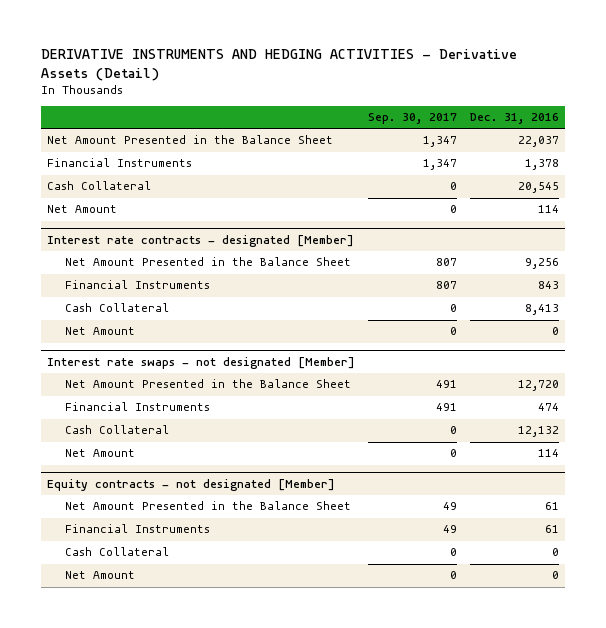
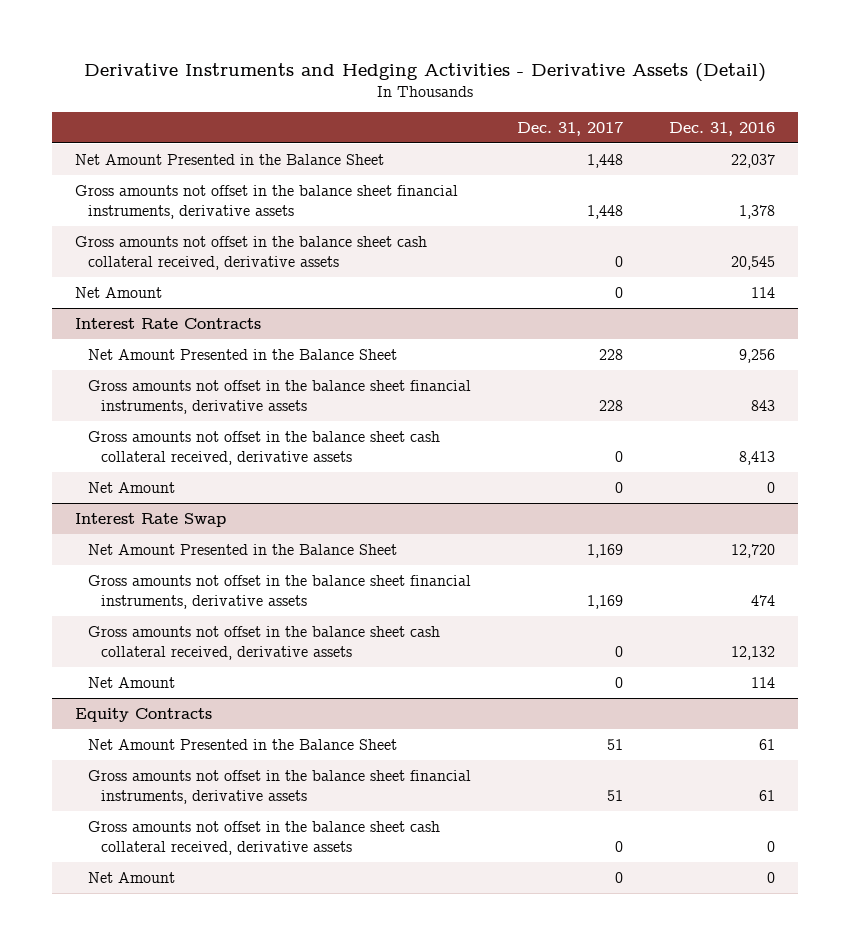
- DERIVATIVE INSTRUMENTS AND HEDGING ACTIVITIES - Derivative Assets (Detail)
+ Derivative Instruments and Hedging Activities - Derivative Assets (Detail)
- | Sep. 30, 2017 | Dec. 31, 2016
+ | Dec. 31, 2017 | Dec. 31, 2016
- Financial Instruments | 1,347 | 1,378
- Cash Collateral | 0 | 20,545
+ Gross amounts not offset in the balance sheet financial instruments, derivative assets | 1,448 | 1,378
+ Gross amounts not offset in the balance sheet cash collateral received, derivative assets | 0 | 20,545
- Interest rate contracts - designated [Member]
+ Interest Rate Contracts
- Financial Instruments | 807 | 843
- Cash Collateral | 0 | 8,413
+ Gross amounts not offset in the balance sheet financial instruments, derivative assets | 228 | 843
+ Gross amounts not offset in the balance sheet cash collateral received, derivative assets | 0 | 8,413
- Interest rate swaps - not designated [Member]
+ Interest Rate Swap
- Financial Instruments | 491 | 474
- Cash Collateral | 0 | 12,132
+ Gross amounts not offset in the balance sheet financial instruments, derivative assets | 1,169 | 474
+ Gross amounts not offset in the balance sheet cash collateral received, derivative assets | 0 | 12,132
- Equity contracts - not designated [Member]
+ Equity Contracts
- Financial Instruments | 49 | 61
- Cash Collateral | 0 | 0
+ Gross amounts not offset in the balance sheet financial instruments, derivative assets | 51 | 61
+ Gross amounts not offset in the balance sheet cash collateral received, derivative assets | 0 | 0

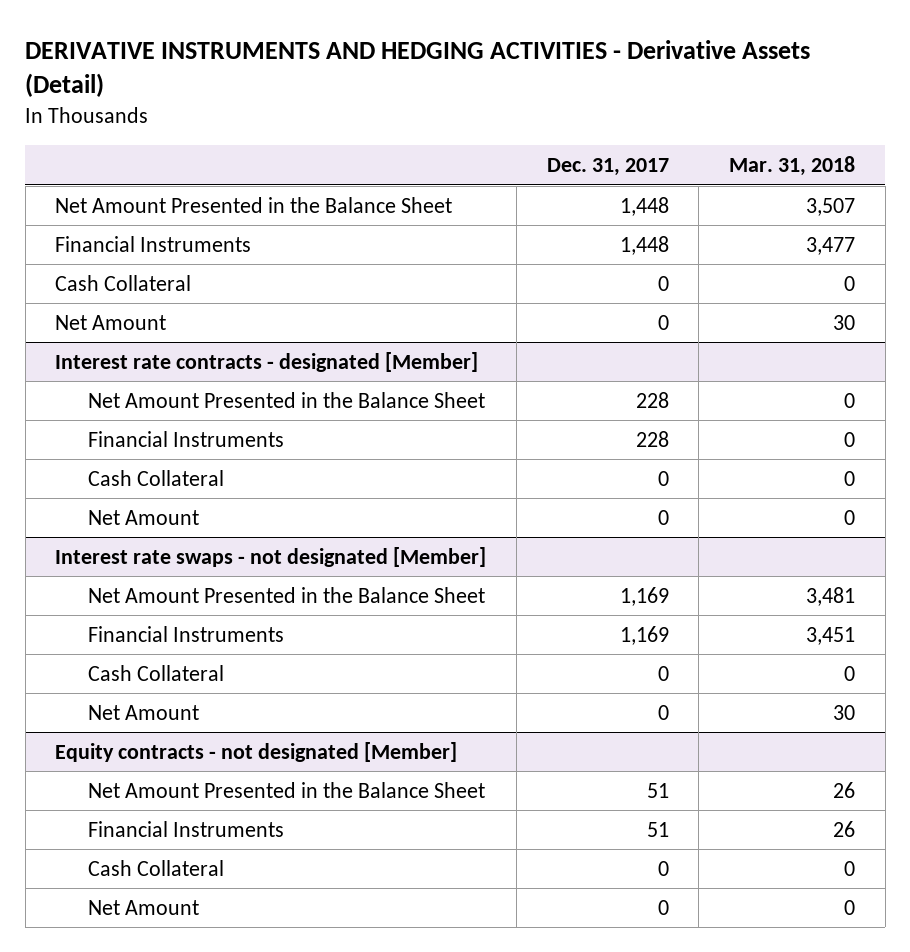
- Derivative Instruments and Hedging Activities - Derivative Assets (Detail)
+ DERIVATIVE INSTRUMENTS AND HEDGING ACTIVITIES - Derivative Assets (Detail)
- | Dec. 31, 2017 | Dec. 31, 2016
+ | Dec. 31, 2017 | Mar. 31, 2018
- Gross amounts not offset in the balance sheet financial instruments, derivative assets | 1,448 | 1,378
- Gross amounts not offset in the balance sheet cash collateral received, derivative assets | 0 | 20,545
+ Financial Instruments | 1,448 | 3,477
+ Cash Collateral | 0 | 0
- Interest Rate Contracts
+ Interest rate contracts - designated [Member]
- Gross amounts not offset in the balance sheet financial instruments, derivative assets | 228 | 843
- Gross amounts not offset in the balance sheet cash collateral received, derivative assets | 0 | 8,413
+ Financial Instruments | 228 | 0
+ Cash Collateral | 0 | 0
- Interest Rate Swap
+ Interest rate swaps - not designated [Member]
- Gross amounts not offset in the balance sheet financial instruments, derivative assets | 1,169 | 474
- Gross amounts not offset in the balance sheet cash collateral received, derivative assets | 0 | 12,132
+ Financial Instruments | 1,169 | 3,451
+ Cash Collateral | 0 | 0
- Equity Contracts
+ Equity contracts - not designated [Member]
- Gross amounts not offset in the balance sheet financial instruments, derivative assets | 51 | 61
- Gross amounts not offset in the balance sheet cash collateral received, derivative assets | 0 | 0
+ Financial Instruments | 51 | 26
+ Cash Collateral | 0 | 0

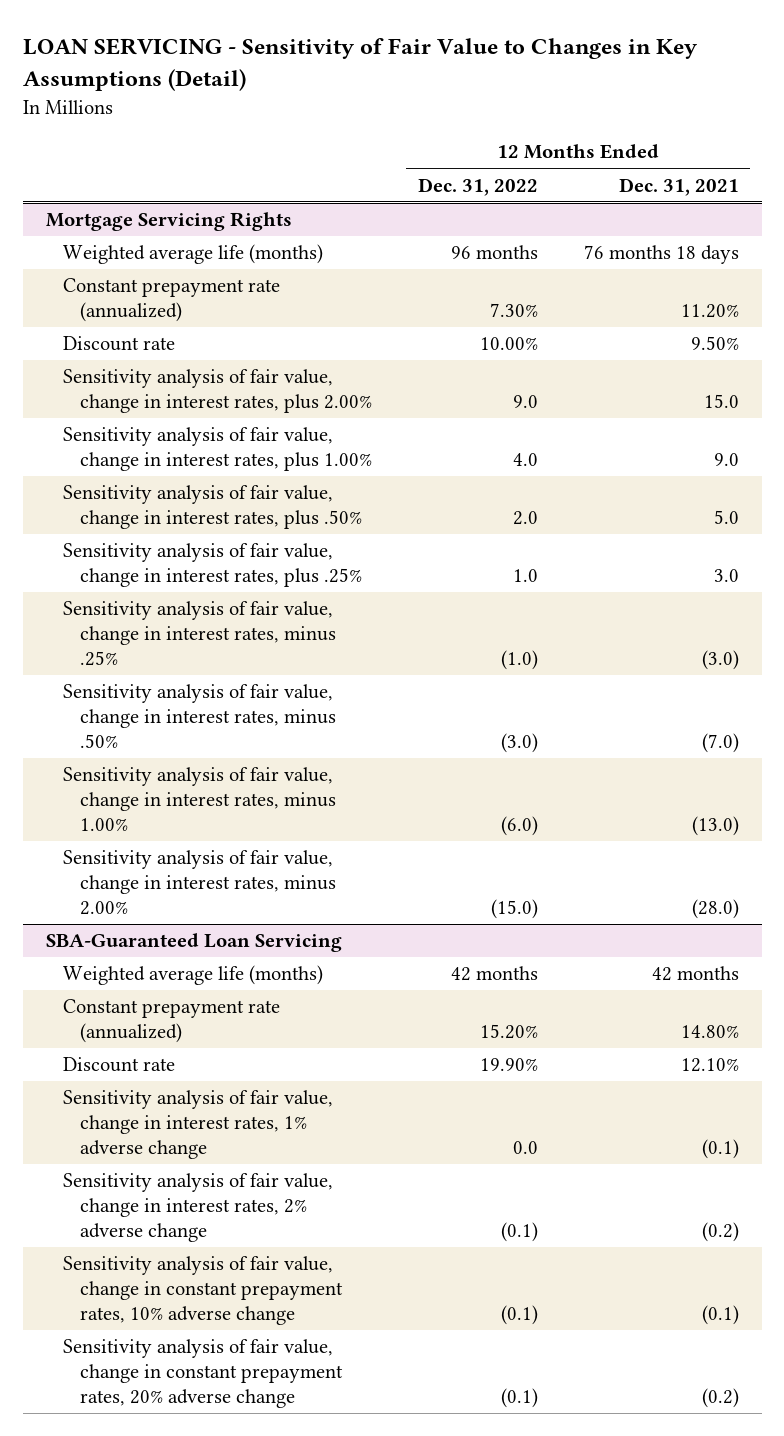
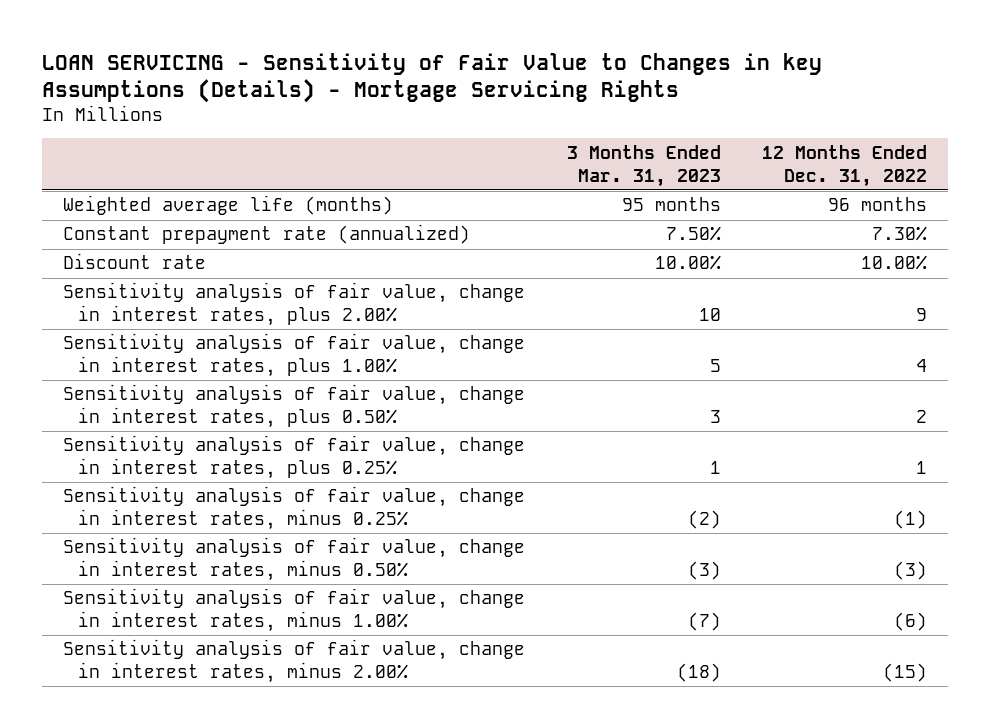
- LOAN SERVICING - Sensitivity of Fair Value to Changes in Key Assumptions (Detail)
+ LOAN SERVICING - Sensitivity of Fair Value to Changes in key Assumptions (Details) - Mortgage Servicing Rights
- | 12 Months Ended Dec. 31, 2022 | 12 Months Ended Dec. 31, 2021
+ | 3 Months Ended Mar. 31, 2023 | 12 Months Ended Dec. 31, 2022
- Mortgage Servicing Rights
- Sensitivity analysis of fair value, change in interest rates, plus 2.00% | 9.0 | 15.0
- Sensitivity analysis of fair value, change in interest rates, plus 1.00% | 4.0 | 9.0
- Sensitivity analysis of fair value, change in interest rates, plus .50% | 2.0 | 5.0
- Sensitivity analysis of fair value, change in interest rates, plus .25% | 1.0 | 3.0
- Sensitivity analysis of fair value, change in interest rates, minus .25% | (1.0) | (3.0)
- Sensitivity analysis of fair value, change in interest rates, minus .50% | (3.0) | (7.0)
- Sensitivity analysis of fair value, change in interest rates, minus 1.00% | (6.0) | (13.0)
- Sensitivity analysis of fair value, change in interest rates, minus 2.00% | (15.0) | (28.0)
- SBA-Guaranteed Loan Servicing
- Weighted average life (months) | 42 months | 42 months
- Constant prepayment rate (annualized) | 15.20% | 14.80%
- Discount rate | 19.90% | 12.10%
- Sensitivity analysis of fair value, change in interest rates, 1% adverse change | 0.0 | (0.1)
- Sensitivity analysis of fair value, change in interest rates, 2% adverse change | (0.1) | (0.2)
- Sensitivity analysis of fair value, change in constant prepayment rates, 10% adverse change | (0.1) | (0.1)
- Sensitivity analysis of fair value, change in constant prepayment rates, 20% adverse change | (0.1) | (0.2)
+ Sensitivity analysis of fair value, change in interest rates, plus 2.00% | 10 | 9
+ Sensitivity analysis of fair value, change in interest rates, plus 1.00% | 5 | 4
+ Sensitivity analysis of fair value, change in interest rates, plus 0.50% | 3 | 2
+ Sensitivity analysis of fair value, change in interest rates, plus 0.25% | 1 | 1
+ Sensitivity analysis of fair value, change in interest rates, minus 0.25% | (2) | (1)
+ Sensitivity analysis of fair value, change in interest rates, minus 0.50% | (3) | (3)
+ Sensitivity analysis of fair value, change in interest rates, minus 1.00% | (7) | (6)
+ Sensitivity analysis of fair value, change in interest rates, minus 2.00% | (18) | (15)

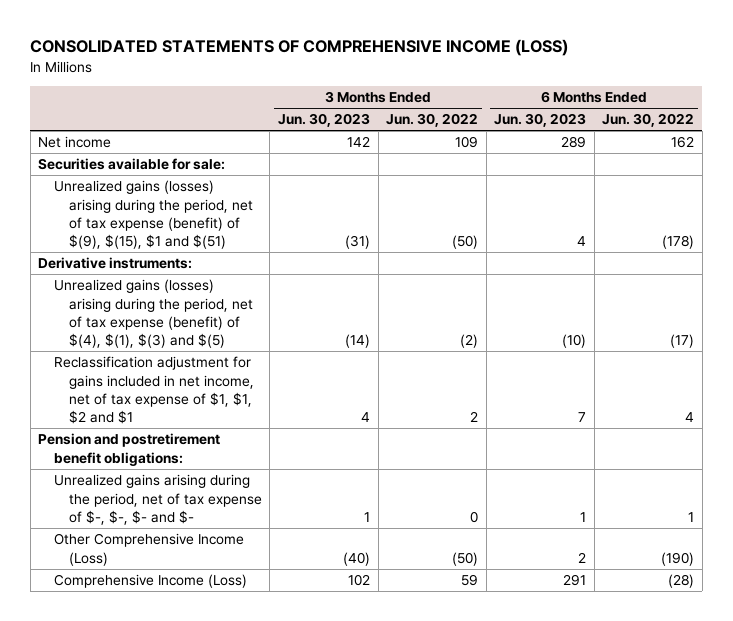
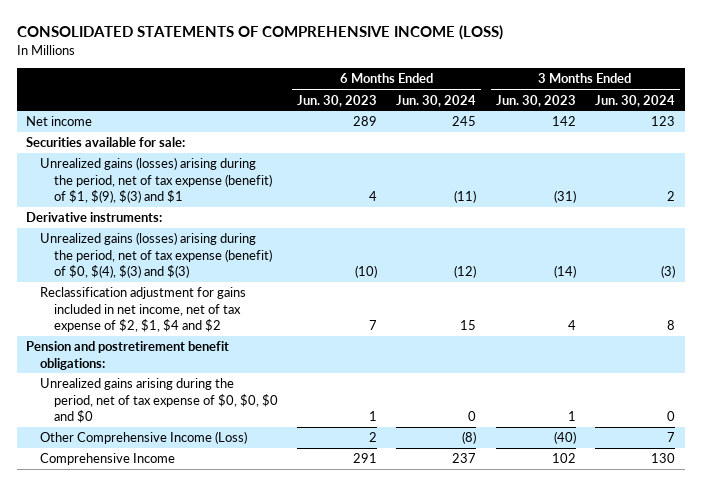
- | 3 Months Ended Jun. 30, 2023 | 3 Months Ended Jun. 30, 2022 | 6 Months Ended Jun. 30, 2023 | 6 Months Ended Jun. 30, 2022
+ | 6 Months Ended Jun. 30, 2023 | 6 Months Ended Jun. 30, 2024 | 3 Months Ended Jun. 30, 2023 | 3 Months Ended Jun. 30, 2024
- Unrealized gains (losses) arising during the period, net of tax expense (benefit) of $(9), $(15), $1 and $(51) | (31) | (50) | 4 | (178)
+ Unrealized gains (losses) arising during the period, net of tax expense (benefit) of $1, $(9), $(3) and $1 | 4 | (11) | (31) | 2
- Unrealized gains (losses) arising during the period, net of tax expense (benefit) of $(4), $(1), $(3) and $(5) | (14) | (2) | (10) | (17)
- Reclassification adjustment for gains included in net income, net of tax expense of $1, $1, $2 and $1 | 4 | 2 | 7 | 4
+ Unrealized gains (losses) arising during the period, net of tax expense (benefit) of $0, $(4), $(3) and $(3) | (10) | (12) | (14) | (3)
+ Reclassification adjustment for gains included in net income, net of tax expense of $2, $1, $4 and $2 | 7 | 15 | 4 | 8
- Unrealized gains arising during the period, net of tax expense of $-, $-, $- and $- | 1 | 0 | 1 | 1
+ Unrealized gains arising during the period, net of tax expense of $0, $0, $0 and $0 | 1 | 0 | 1 | 0
- Comprehensive Income (Loss) | 102 | 59 | 291 | (28)
+ Comprehensive Income | 291 | 237 | 102 | 130

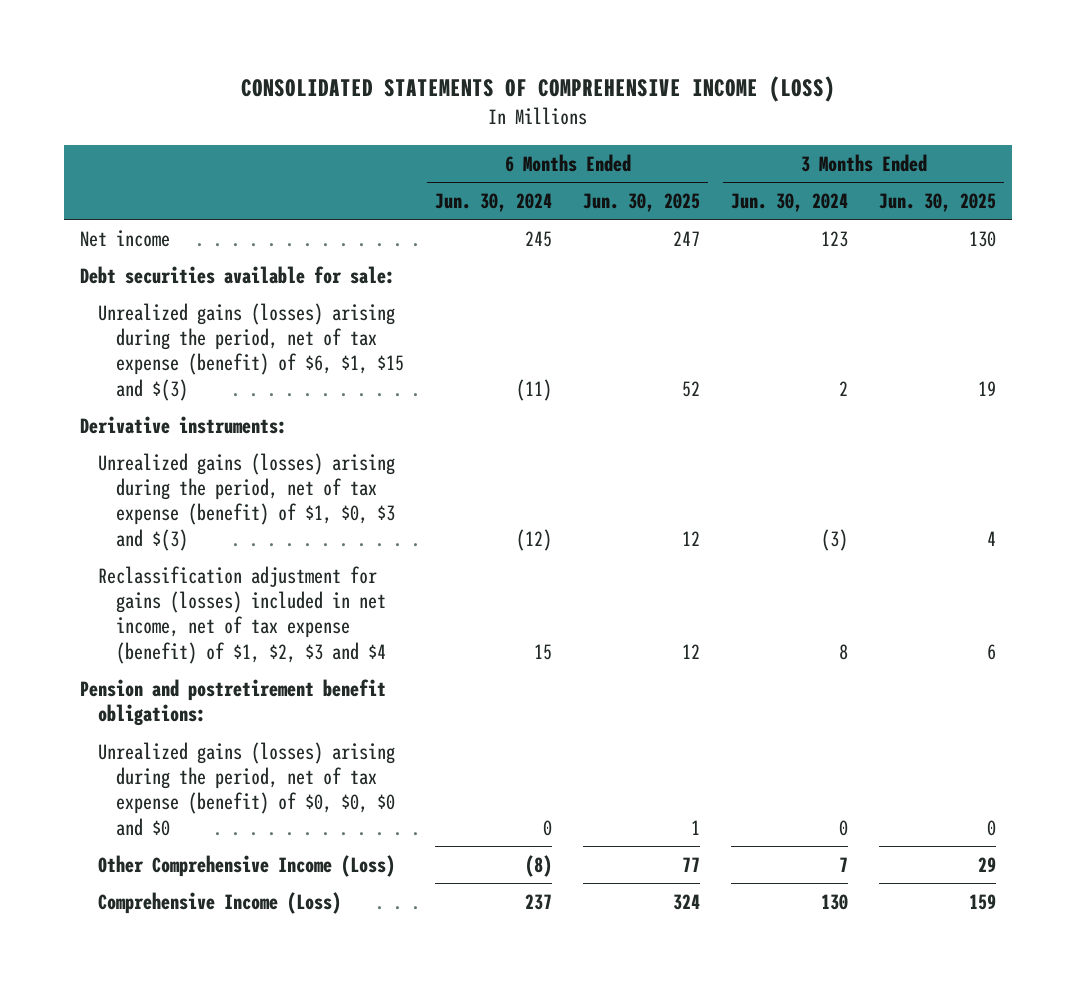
- | 6 Months Ended Jun. 30, 2023 | 6 Months Ended Jun. 30, 2024 | 3 Months Ended Jun. 30, 2023 | 3 Months Ended Jun. 30, 2024
+ | 6 Months Ended Jun. 30, 2024 | 6 Months Ended Jun. 30, 2025 | 3 Months Ended Jun. 30, 2024 | 3 Months Ended Jun. 30, 2025
- Securities available for sale:
- Unrealized gains (losses) arising during the period, net of tax expense (benefit) of $1, $(9), $(3) and $1 | 4 | (11) | (31) | 2
+ Debt securities available for sale:
+ Unrealized gains (losses) arising during the period, net of tax expense (benefit) of $6, $1, $15 and $(3) | (11) | 52 | 2 | 19
- Unrealized gains (losses) arising during the period, net of tax expense (benefit) of $0, $(4), $(3) and $(3) | (10) | (12) | (14) | (3)
- Reclassification adjustment for gains included in net income, net of tax expense of $2, $1, $4 and $2 | 7 | 15 | 4 | 8
+ Unrealized gains (losses) arising during the period, net of tax expense (benefit) of $1, $0, $3 and $(3) | (12) | 12 | (3) | 4
+ Reclassification adjustment for gains (losses) included in net income, net of tax expense (benefit) of $1, $2, $3 and $4 | 15 | 12 | 8 | 6
- Unrealized gains arising during the period, net of tax expense of $0, $0, $0 and $0 | 1 | 0 | 1 | 0
+ Unrealized gains (losses) arising during the period, net of tax expense (benefit) of $0, $0, $0 and $0 | 0 | 1 | 0 | 0
- Comprehensive Income | 291 | 237 | 102 | 130
+ Comprehensive Income (Loss) | 237 | 324 | 130 | 159

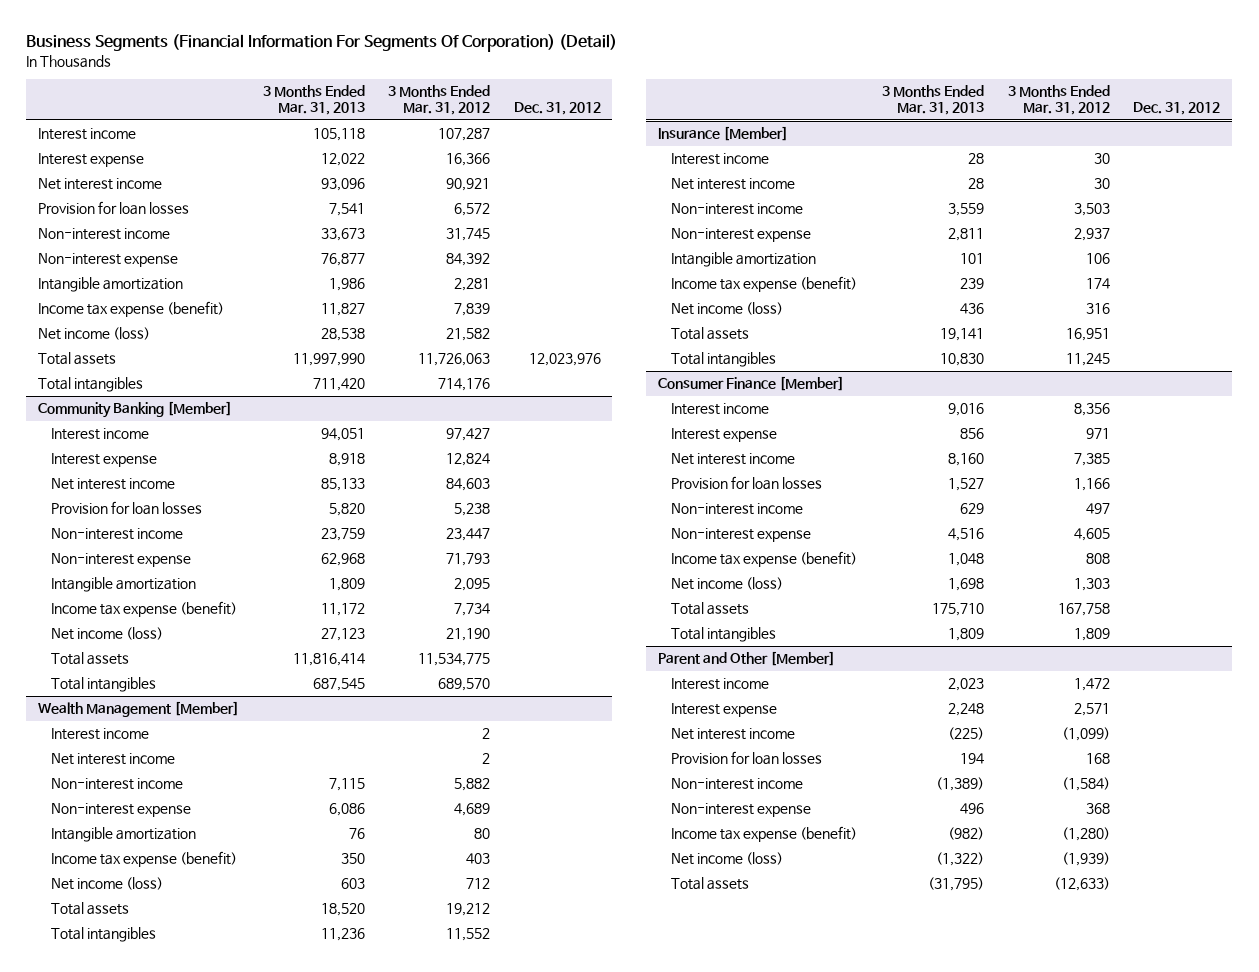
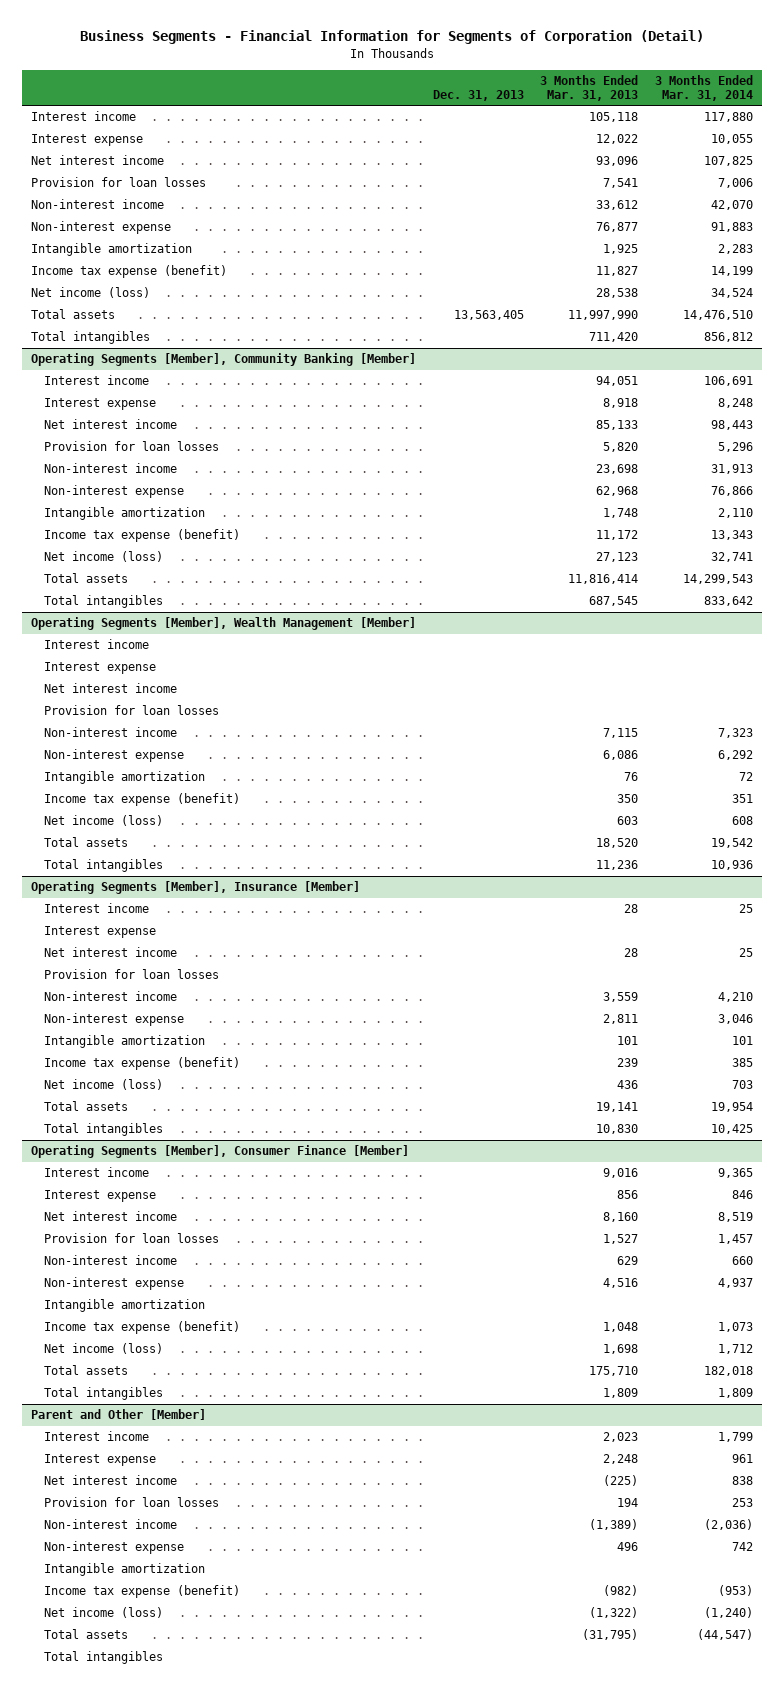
- Business Segments (Financial Information For Segments Of Corporation) (Detail)
+ Business Segments - Financial Information for Segments of Corporation (Detail)
- | 3 Months Ended Mar. 31, 2013 | 3 Months Ended Mar. 31, 2012 | Dec. 31, 2012
+ | Dec. 31, 2013 | 3 Months Ended Mar. 31, 2013 | 3 Months Ended Mar. 31, 2014
- Non-interest income | 33,673 | 31,745 |
+ Non-interest income | | 33,612 | 42,070
- Intangible amortization | 1,986 | 2,281 |
+ Intangible amortization | | 1,925 | 2,283
- Community Banking [Member]
+ Operating Segments [Member], Community Banking [Member]
- Non-interest income | 23,759 | 23,447 |
+ Non-interest income | | 23,698 | 31,913
- Intangible amortization | 1,809 | 2,095 |
+ Intangible amortization | | 1,748 | 2,110
- Wealth Management [Member]
+ Operating Segments [Member], Wealth Management [Member]
+ Interest expense
+ Provision for loan losses
- Insurance [Member]
+ Operating Segments [Member], Insurance [Member]
+ Interest expense
+ Provision for loan losses
- Consumer Finance [Member]
+ Operating Segments [Member], Consumer Finance [Member]
+ Intangible amortization
@ Parent and Other [Member]
+ Intangible amortization
+ Total intangibles

